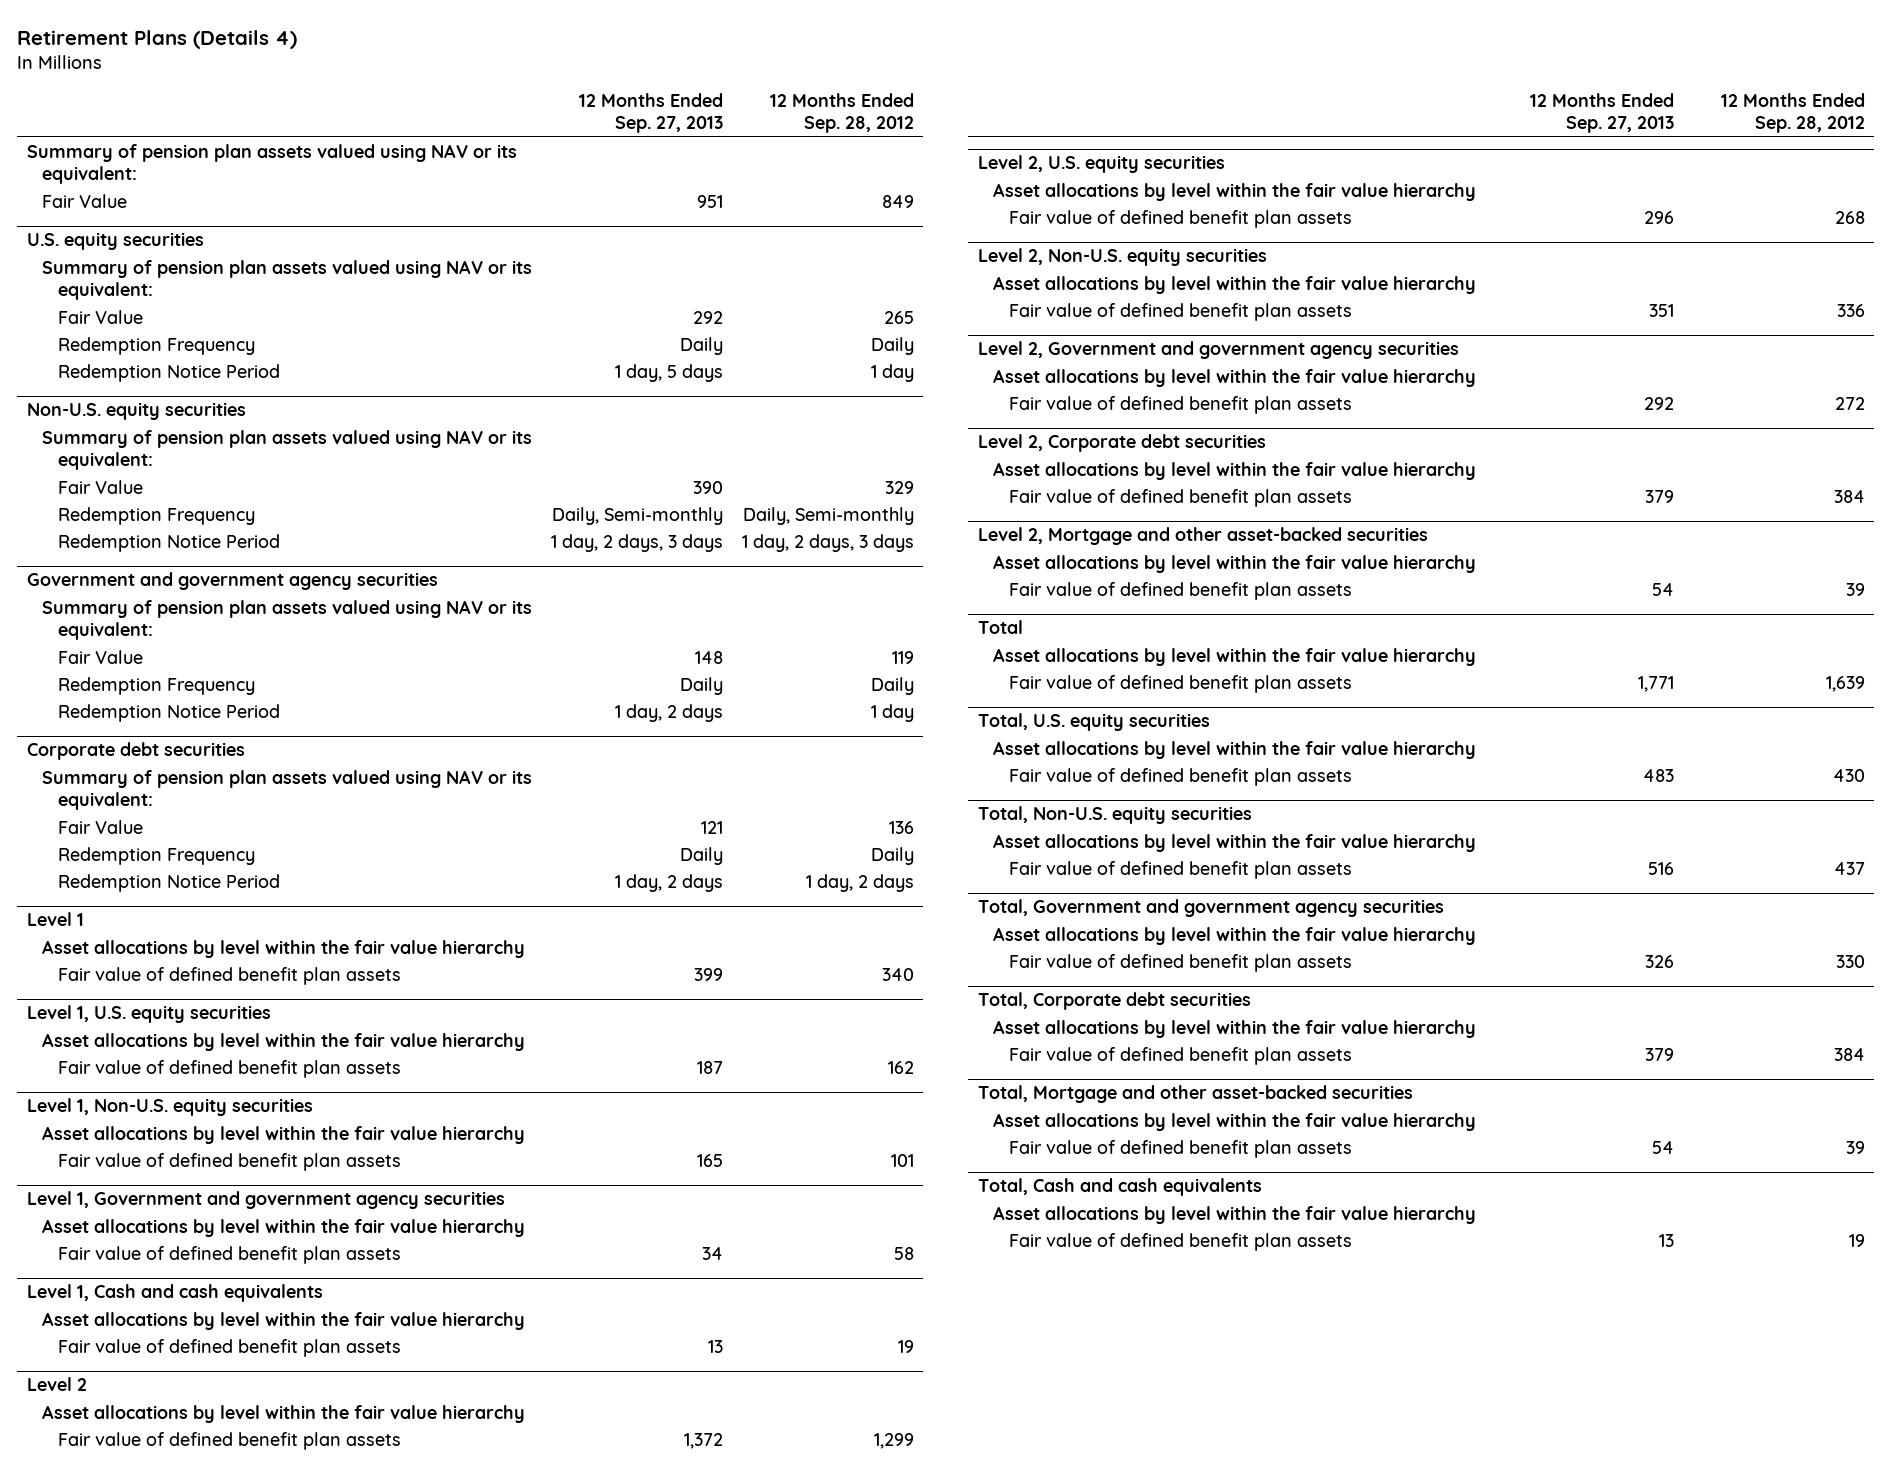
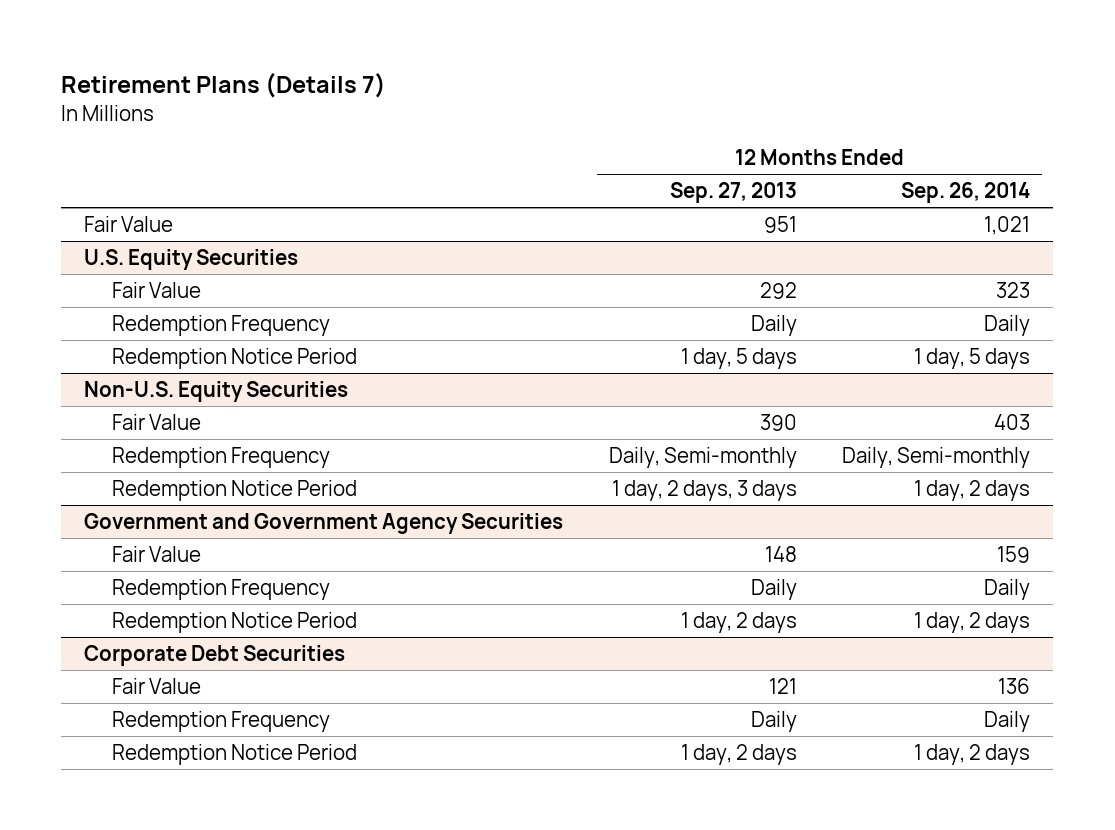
- Retirement Plans (Details 4)
+ Retirement Plans (Details 7)
- | 12 Months Ended Sep. 27, 2013 | 12 Months Ended Sep. 28, 2012
+ | 12 Months Ended Sep. 27, 2013 | 12 Months Ended Sep. 26, 2014
- Summary of pension plan assets valued using NAV or its equivalent:
- U.S. equity securities
- Summary of pension plan assets valued using NAV or its equivalent:
+ U.S. Equity Securities
- Non-U.S. equity securities
- Summary of pension plan assets valued using NAV or its equivalent:
+ Non-U.S. Equity Securities
- Government and government agency securities
- Summary of pension plan assets valued using NAV or its equivalent:
+ Government and Government Agency Securities
- Corporate debt securities
- Summary of pension plan assets valued using NAV or its equivalent:
+ Corporate Debt Securities
- Level 1
- Asset allocations by level within the fair value hierarchy
- Fair value of defined benefit plan assets | 399 | 340
- Level 1, U.S. equity securities
- Asset allocations by level within the fair value hierarchy
- Fair value of defined benefit plan assets | 187 | 162
- Level 1, Non-U.S. equity securities
- Asset allocations by level within the fair value hierarchy
- Fair value of defined benefit plan assets | 165 | 101
- Level 1, Government and government agency securities
- Asset allocations by level within the fair value hierarchy
- Fair value of defined benefit plan assets | 34 | 58
- Level 1, Cash and cash equivalents
- Asset allocations by level within the fair value hierarchy
- Fair value of defined benefit plan assets | 13 | 19
- Level 2
- Asset allocations by level within the fair value hierarchy
- Fair value of defined benefit plan assets | 1,372 | 1,299
- Level 2, U.S. equity securities
- Asset allocations by level within the fair value hierarchy
- Fair value of defined benefit plan assets | 296 | 268
- Level 2, Non-U.S. equity securities
- Asset allocations by level within the fair value hierarchy
- Fair value of defined benefit plan assets | 351 | 336
- Level 2, Government and government agency securities
- Asset allocations by level within the fair value hierarchy
- Fair value of defined benefit plan assets | 292 | 272
- Level 2, Corporate debt securities
- Asset allocations by level within the fair value hierarchy
- Fair value of defined benefit plan assets | 379 | 384
- Level 2, Mortgage and other asset-backed securities
- Asset allocations by level within the fair value hierarchy
- Fair value of defined benefit plan assets | 54 | 39
- Total
- Asset allocations by level within the fair value hierarchy
- Fair value of defined benefit plan assets | 1,771 | 1,639
- Total, U.S. equity securities
- Asset allocations by level within the fair value hierarchy
- Fair value of defined benefit plan assets | 483 | 430
- Total, Non-U.S. equity securities
- Asset allocations by level within the fair value hierarchy
- Fair value of defined benefit plan assets | 516 | 437
- Total, Government and government agency securities
- Asset allocations by level within the fair value hierarchy
- Fair value of defined benefit plan assets | 326 | 330
- Total, Corporate debt securities
- Asset allocations by level within the fair value hierarchy
- Fair value of defined benefit plan assets | 379 | 384
- Total, Mortgage and other asset-backed securities
- Asset allocations by level within the fair value hierarchy
- Fair value of defined benefit plan assets | 54 | 39
- Total, Cash and cash equivalents
- Asset allocations by level within the fair value hierarchy
- Fair value of defined benefit plan assets | 13 | 19

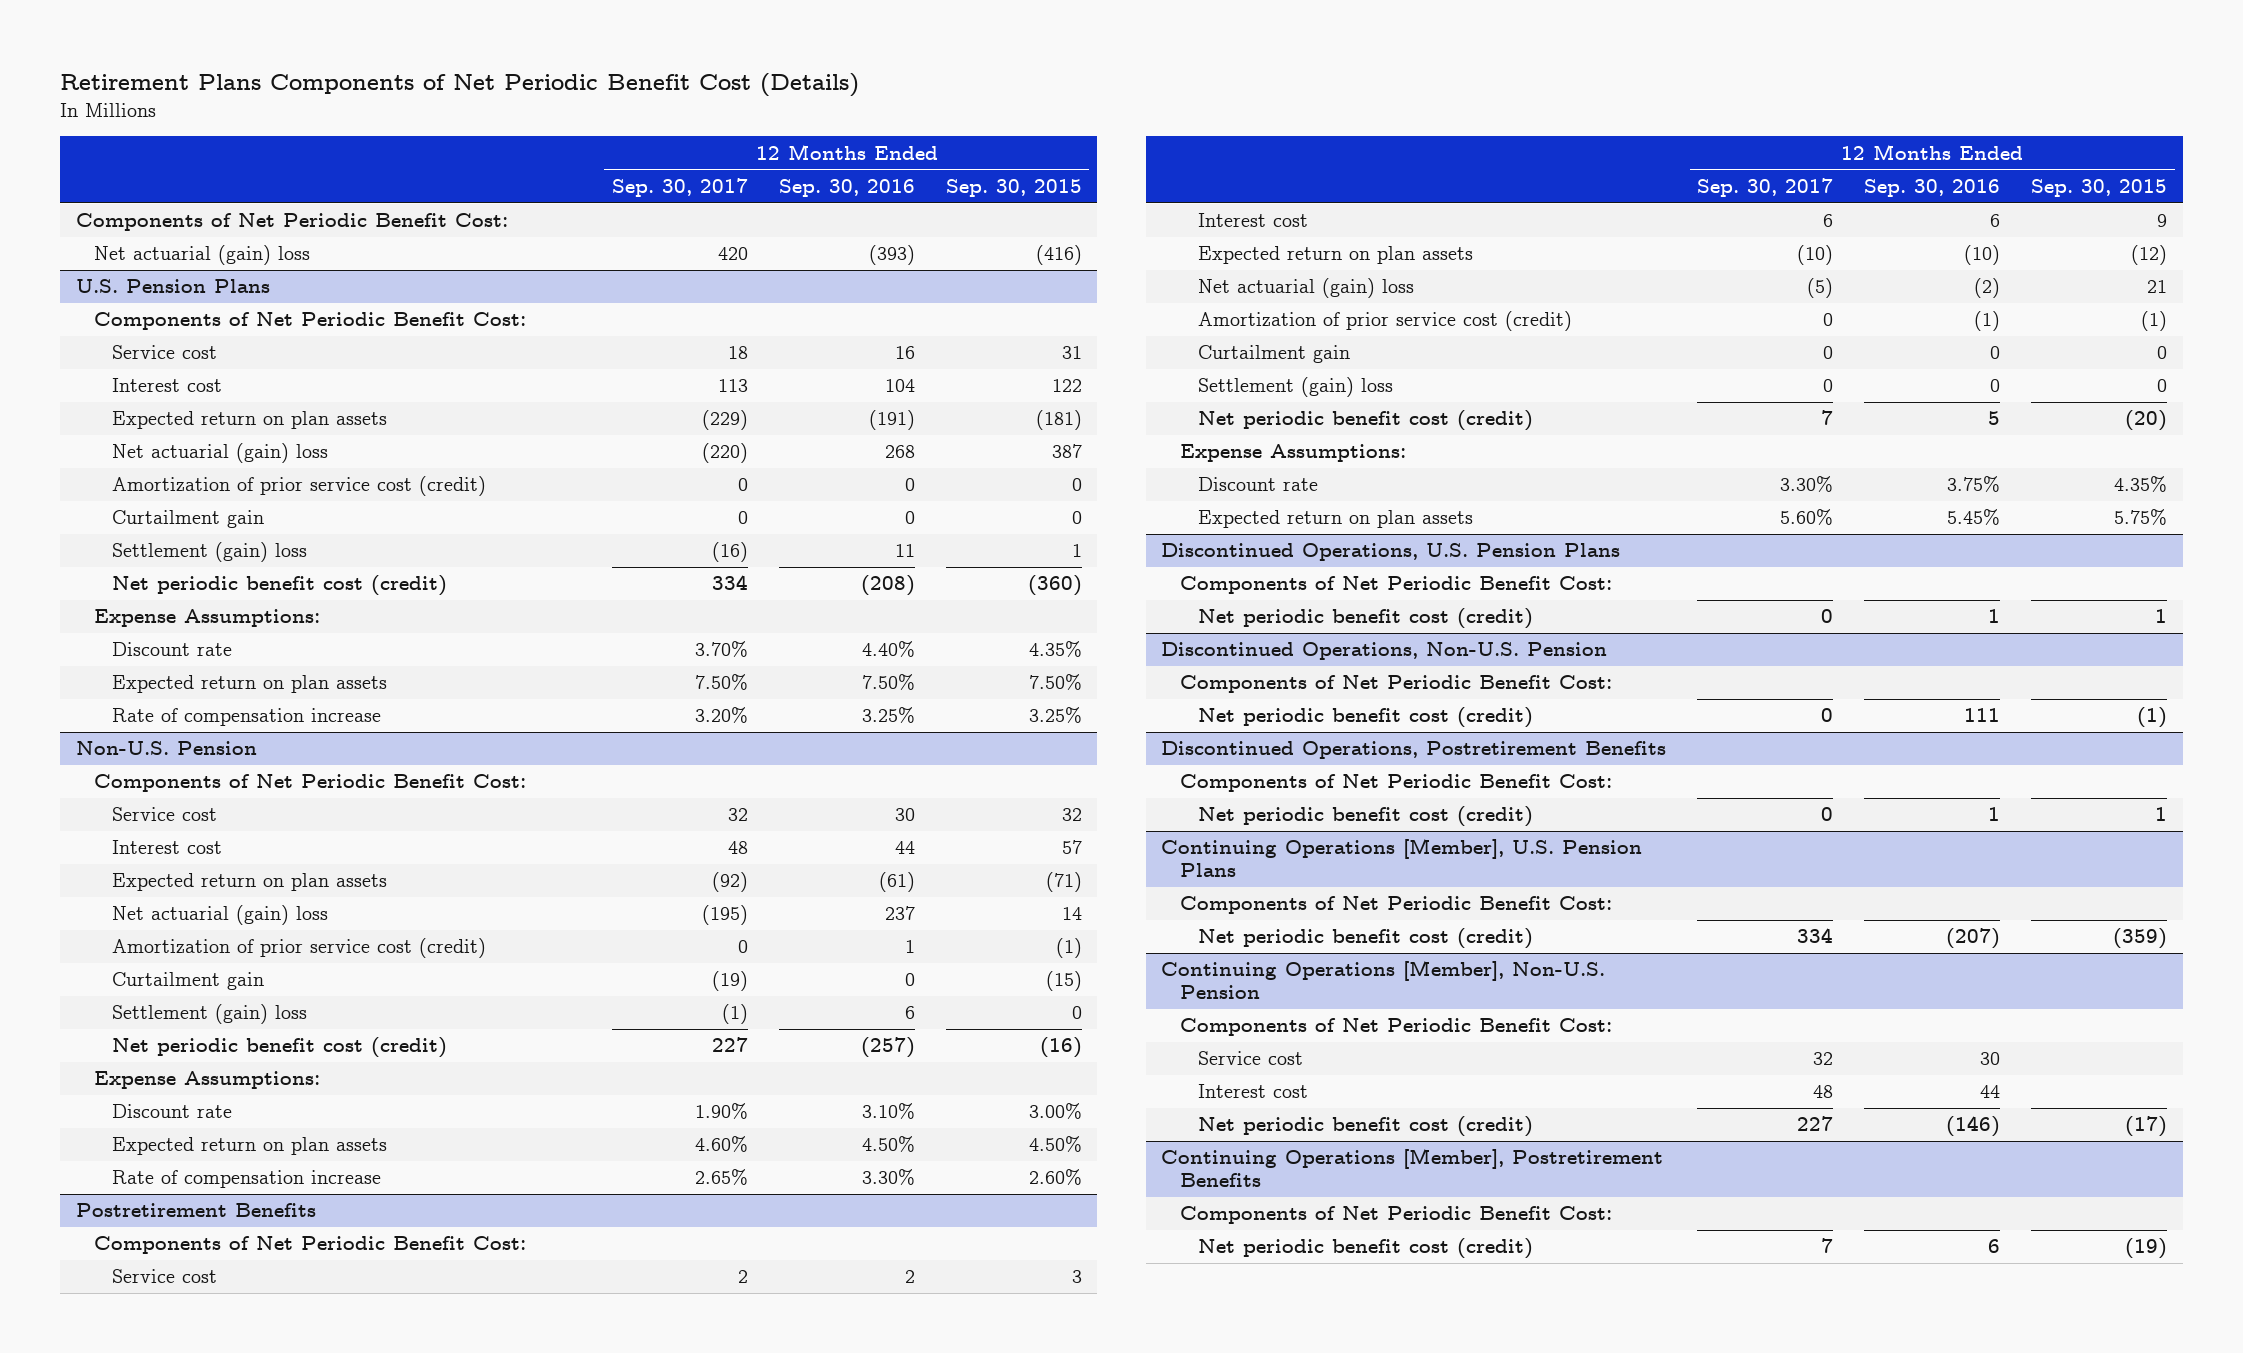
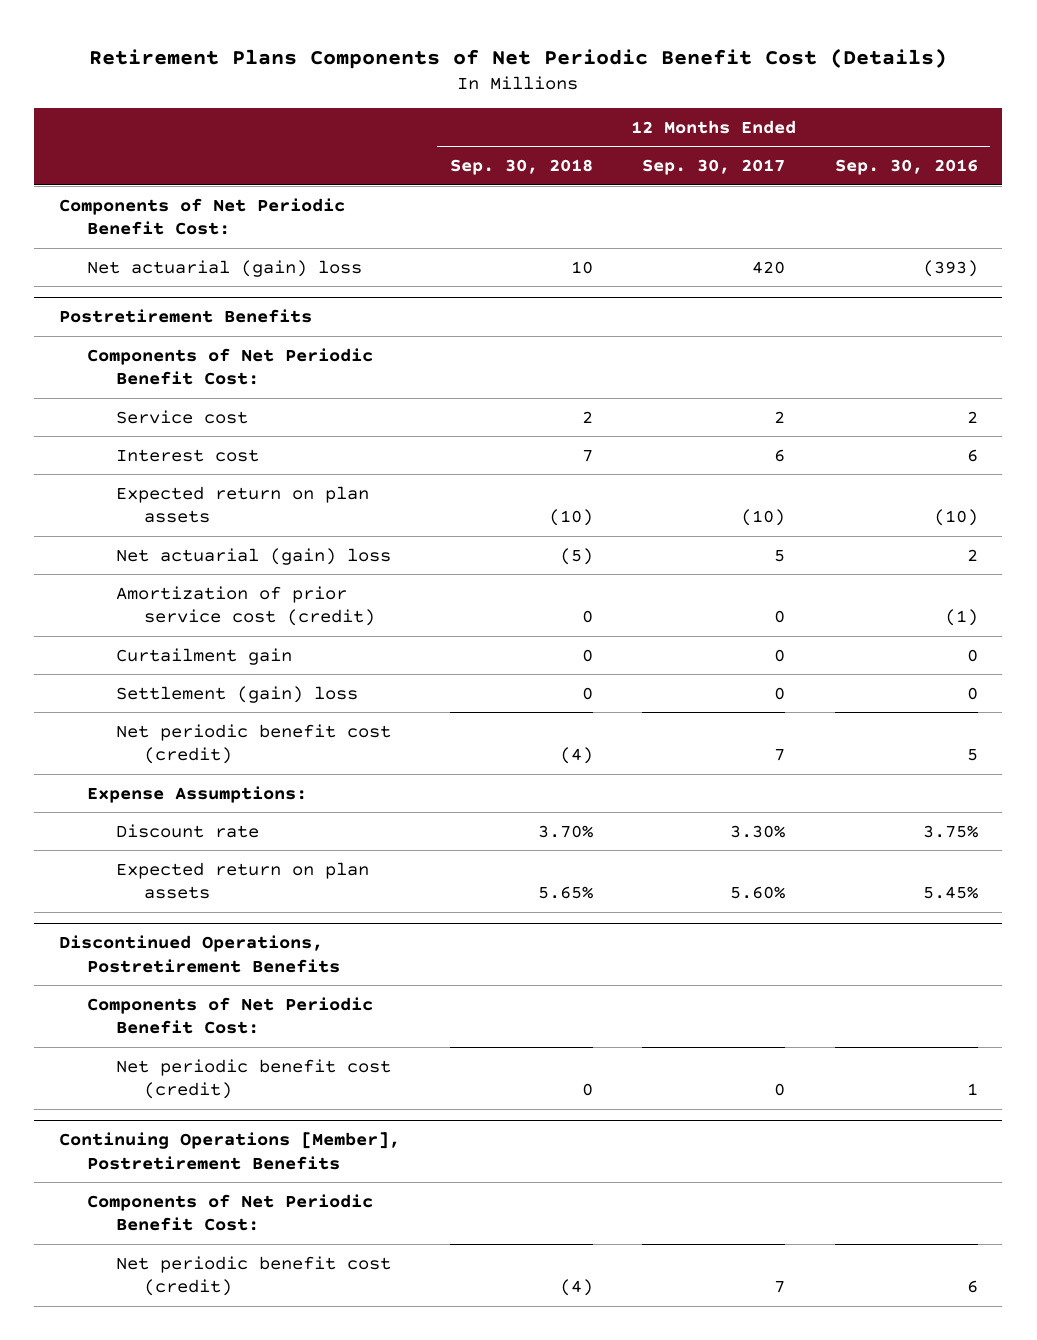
- | 12 Months Ended Sep. 30, 2017 | 12 Months Ended Sep. 30, 2016 | 12 Months Ended Sep. 30, 2015
+ | 12 Months Ended Sep. 30, 2018 | 12 Months Ended Sep. 30, 2017 | 12 Months Ended Sep. 30, 2016
- U.S. Pension Plans
- Components of Net Periodic Benefit Cost:
- Service cost | 18 | 16 | 31
- Interest cost | 113 | 104 | 122
- Expected return on plan assets | (229) | (191) | (181)
- Net actuarial (gain) loss | (220) | 268 | 387
- Amortization of prior service cost (credit) | 0 | 0 | 0
- Curtailment gain | 0 | 0 | 0
- Settlement (gain) loss | (16) | 11 | 1
- Net periodic benefit cost (credit) | 334 | (208) | (360)
- Expense Assumptions:
- Discount rate | 3.70% | 4.40% | 4.35%
- Expected return on plan assets | 7.50% | 7.50% | 7.50%
- Rate of compensation increase | 3.20% | 3.25% | 3.25%
- Non-U.S. Pension
- Components of Net Periodic Benefit Cost:
- Service cost | 32 | 30 | 32
- Interest cost | 48 | 44 | 57
- Expected return on plan assets | (92) | (61) | (71)
- Net actuarial (gain) loss | (195) | 237 | 14
- Amortization of prior service cost (credit) | 0 | 1 | (1)
- Curtailment gain | (19) | 0 | (15)
- Settlement (gain) loss | (1) | 6 | 0
- Net periodic benefit cost (credit) | 227 | (257) | (16)
- Expense Assumptions:
- Discount rate | 1.90% | 3.10% | 3.00%
- Expected return on plan assets | 4.60% | 4.50% | 4.50%
- Rate of compensation increase | 2.65% | 3.30% | 2.60%
@ Postretirement Benefits
- Net actuarial (gain) loss | (5) | (2) | 21
+ Net actuarial (gain) loss | (5) | 5 | 2
- Discontinued Operations, U.S. Pension Plans
- Components of Net Periodic Benefit Cost:
- Net periodic benefit cost (credit) | 0 | 1 | 1
- Discontinued Operations, Non-U.S. Pension
- Components of Net Periodic Benefit Cost:
- Net periodic benefit cost (credit) | 0 | 111 | (1)
- Continuing Operations [Member], U.S. Pension Plans
- Components of Net Periodic Benefit Cost:
- Net periodic benefit cost (credit) | 334 | (207) | (359)
- Continuing Operations [Member], Non-U.S. Pension
- Components of Net Periodic Benefit Cost:
- Service cost | 32 | 30 |
- Interest cost | 48 | 44 |
- Net periodic benefit cost (credit) | 227 | (146) | (17)

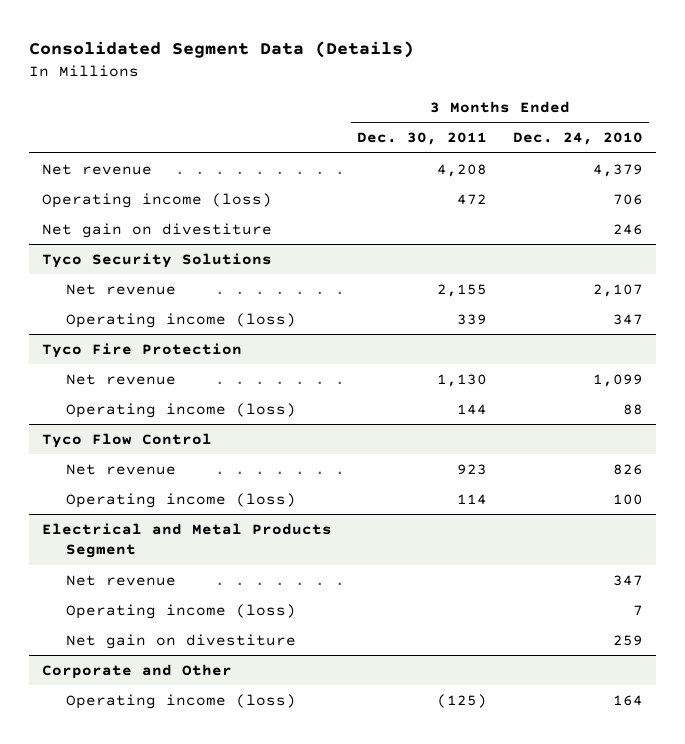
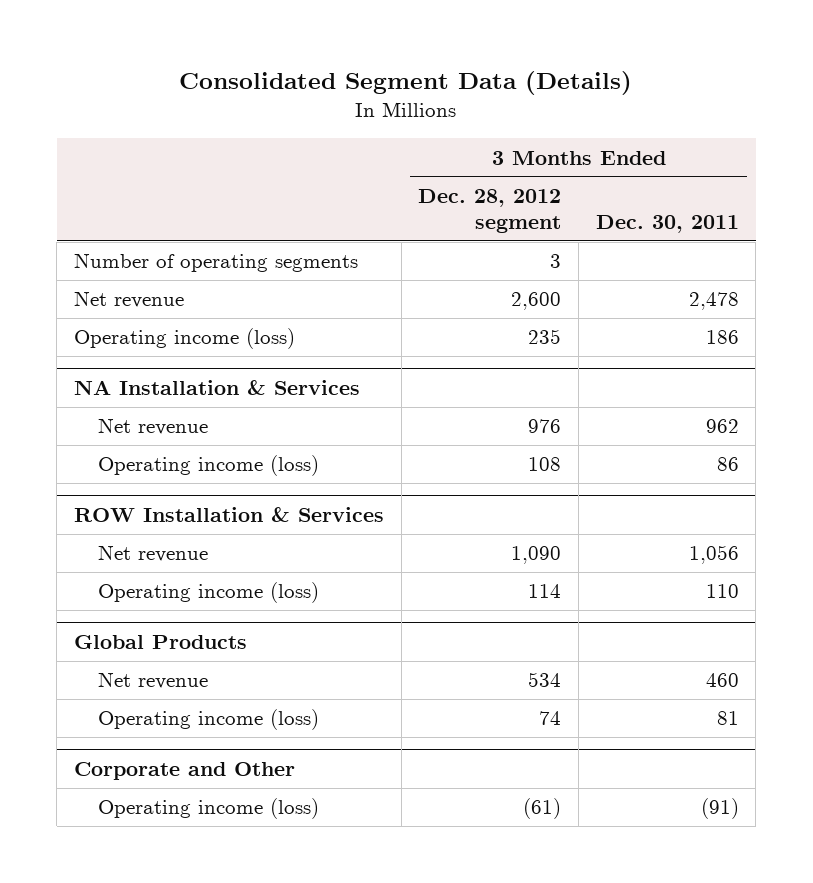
- | 3 Months Ended Dec. 30, 2011 | 3 Months Ended Dec. 24, 2010
+ | 3 Months Ended Dec. 28, 2012 segment | 3 Months Ended Dec. 30, 2011
- Net revenue | 4,208 | 4,379
- Operating income (loss) | 472 | 706
- Net gain on divestiture | | 246
- Tyco Security Solutions
- Net revenue | 2,155 | 2,107
- Operating income (loss) | 339 | 347
- Tyco Fire Protection
- Net revenue | 1,130 | 1,099
- Operating income (loss) | 144 | 88
- Tyco Flow Control
- Net revenue | 923 | 826
- Operating income (loss) | 114 | 100
- Electrical and Metal Products Segment
- Net revenue | | 347
- Operating income (loss) | | 7
- Net gain on divestiture | | 259
+ Number of operating segments | 3 |
+ Net revenue | 2,600 | 2,478
+ Operating income (loss) | 235 | 186
+ NA Installation & Services
+ Net revenue | 976 | 962
+ Operating income (loss) | 108 | 86
+ ROW Installation & Services
+ Net revenue | 1,090 | 1,056
+ Operating income (loss) | 114 | 110
+ Global Products
+ Net revenue | 534 | 460
+ Operating income (loss) | 74 | 81
@ Corporate and Other
- Operating income (loss) | (125) | 164
+ Operating income (loss) | (61) | (91)

